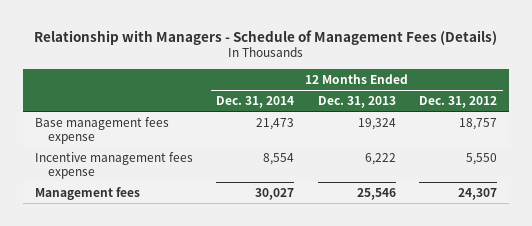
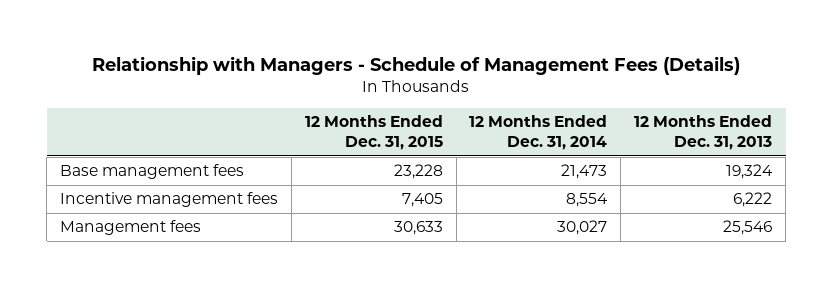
- | 12 Months Ended Dec. 31, 2014 | 12 Months Ended Dec. 31, 2013 | 12 Months Ended Dec. 31, 2012
+ | 12 Months Ended Dec. 31, 2015 | 12 Months Ended Dec. 31, 2014 | 12 Months Ended Dec. 31, 2013
- Base management fees expense | 21,473 | 19,324 | 18,757
- Incentive management fees expense | 8,554 | 6,222 | 5,550
+ Base management fees | 23,228 | 21,473 | 19,324
+ Incentive management fees | 7,405 | 8,554 | 6,222

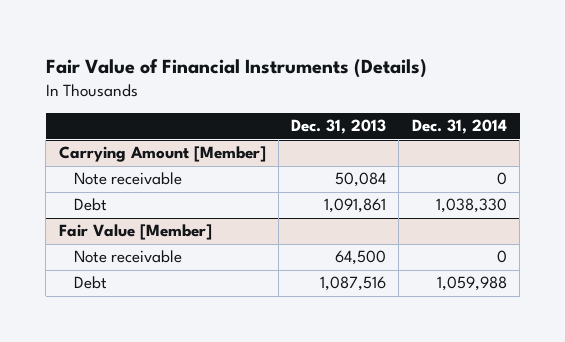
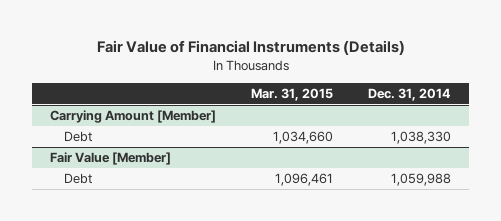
- | Dec. 31, 2013 | Dec. 31, 2014
+ | Mar. 31, 2015 | Dec. 31, 2014
@ Carrying Amount [Member]
- Note receivable | 50,084 | 0
@ Fair Value [Member]
- Note receivable | 64,500 | 0

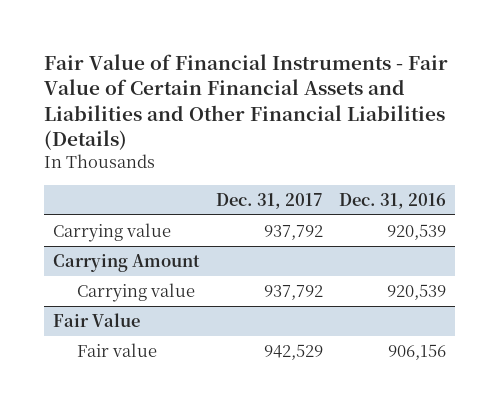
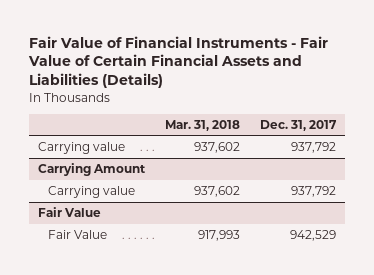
- Fair Value of Financial Instruments - Fair Value of Certain Financial Assets and Liabilities and Other Financial Liabilities (Details)
+ Fair Value of Financial Instruments - Fair Value of Certain Financial Assets and Liabilities (Details)
- | Dec. 31, 2017 | Dec. 31, 2016
+ | Mar. 31, 2018 | Dec. 31, 2017
@ Fair Value
- Fair value | 942,529 | 906,156
+ Fair Value | 917,993 | 942,529

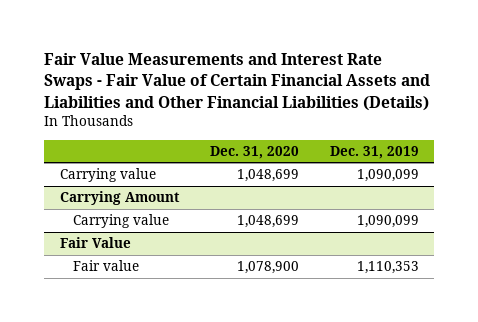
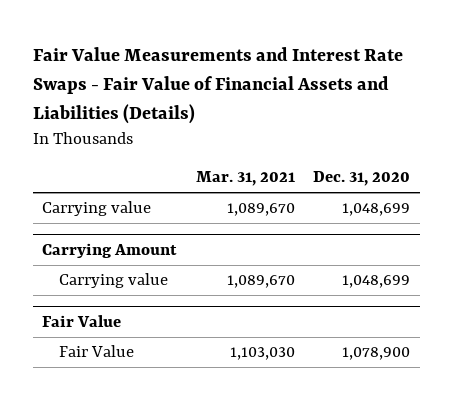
- Fair Value Measurements and Interest Rate Swaps - Fair Value of Certain Financial Assets and Liabilities and Other Financial Liabilities (Details)
+ Fair Value Measurements and Interest Rate Swaps - Fair Value of Financial Assets and Liabilities (Details)
- | Dec. 31, 2020 | Dec. 31, 2019
+ | Mar. 31, 2021 | Dec. 31, 2020
@ Fair Value
- Fair value | 1,078,900 | 1,110,353
+ Fair Value | 1,103,030 | 1,078,900

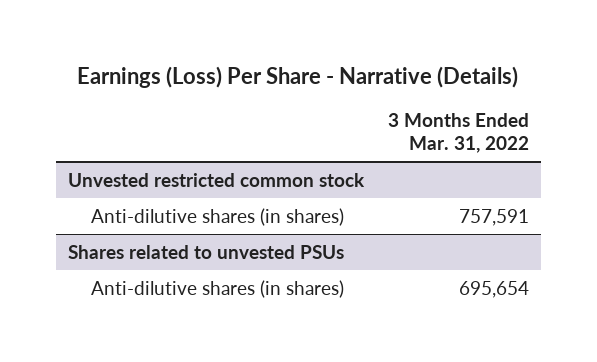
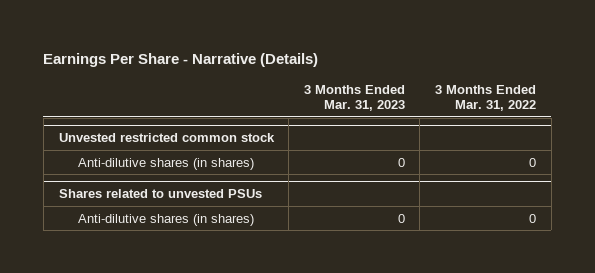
- Earnings (Loss) Per Share - Narrative (Details)
+ Earnings Per Share - Narrative (Details)
- | 3 Months Ended Mar. 31, 2022
+ | 3 Months Ended Mar. 31, 2023 | 3 Months Ended Mar. 31, 2022
@ Unvested restricted common stock
- Anti-dilutive shares (in shares) | 757,591
+ Anti-dilutive shares (in shares) | 0 | 0
@ Shares related to unvested PSUs
- Anti-dilutive shares (in shares) | 695,654
+ Anti-dilutive shares (in shares) | 0 | 0

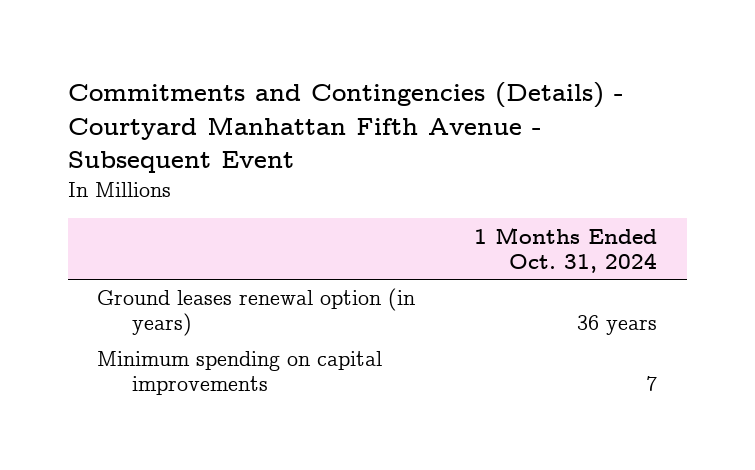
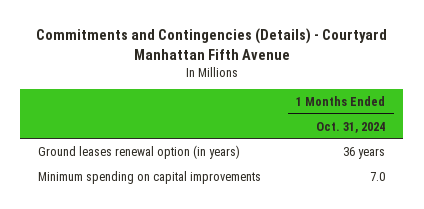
- Commitments and Contingencies (Details) - Courtyard Manhattan Fifth Avenue - Subsequent Event
+ Commitments and Contingencies (Details) - Courtyard Manhattan Fifth Avenue
- Minimum spending on capital improvements | 7
+ Minimum spending on capital improvements | 7.0

